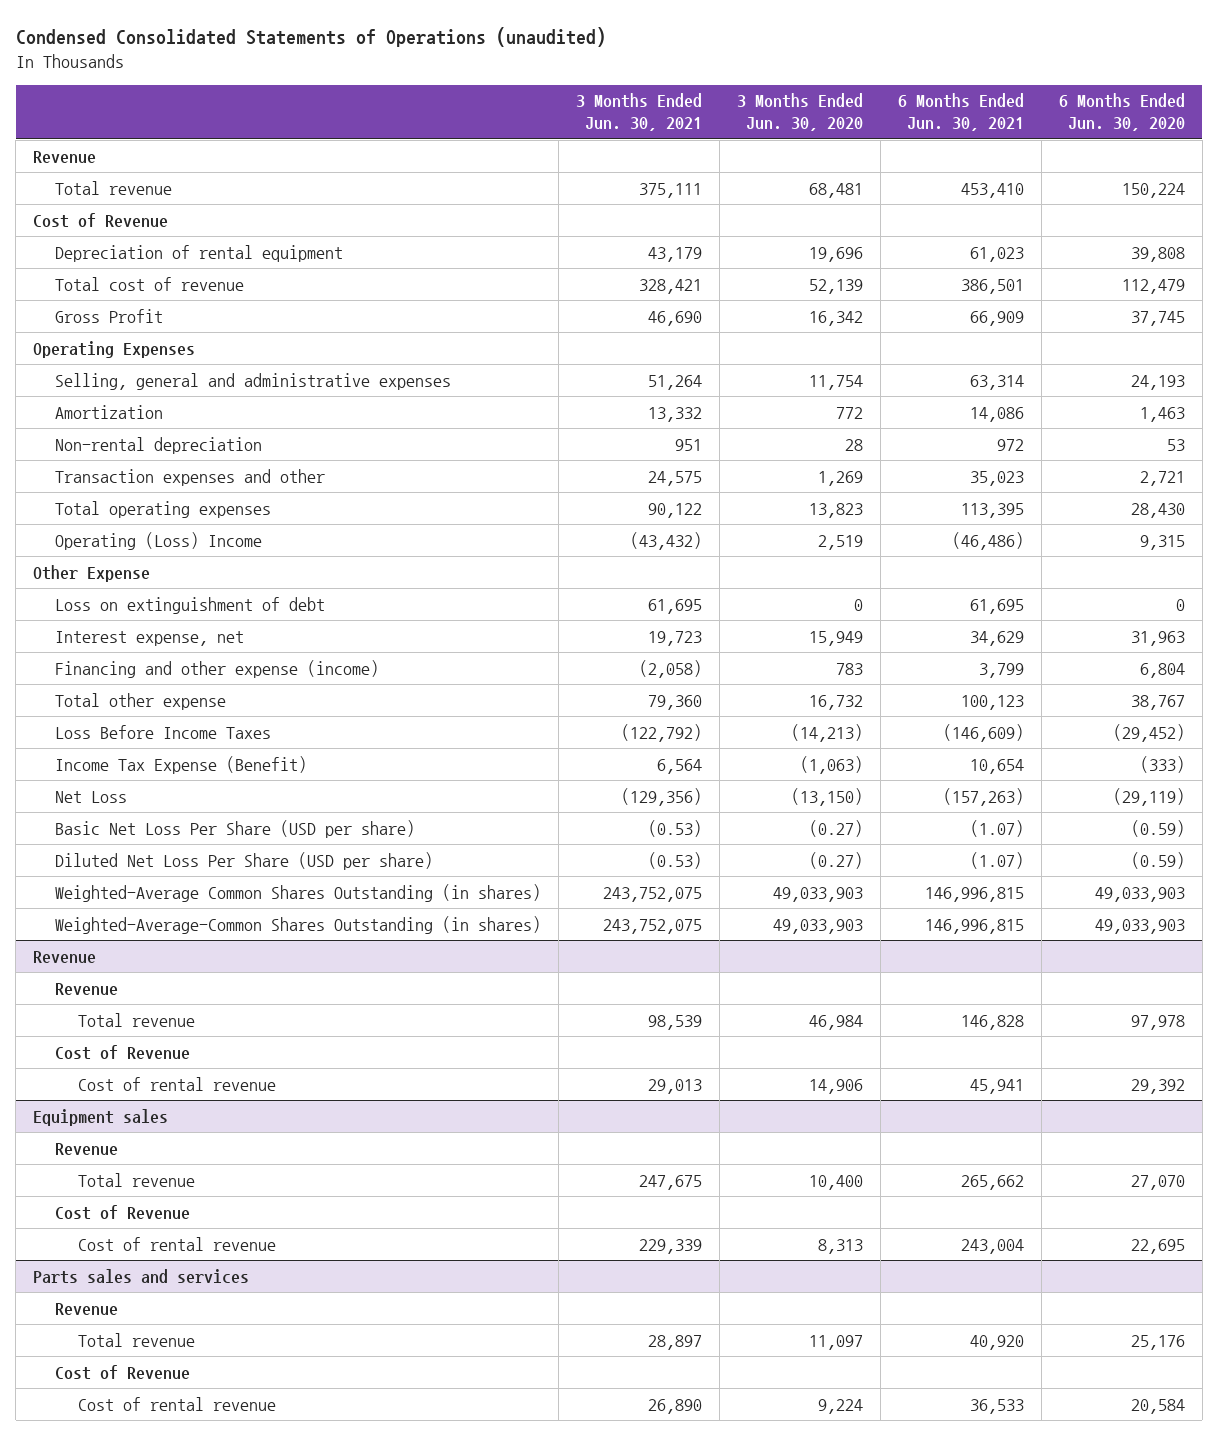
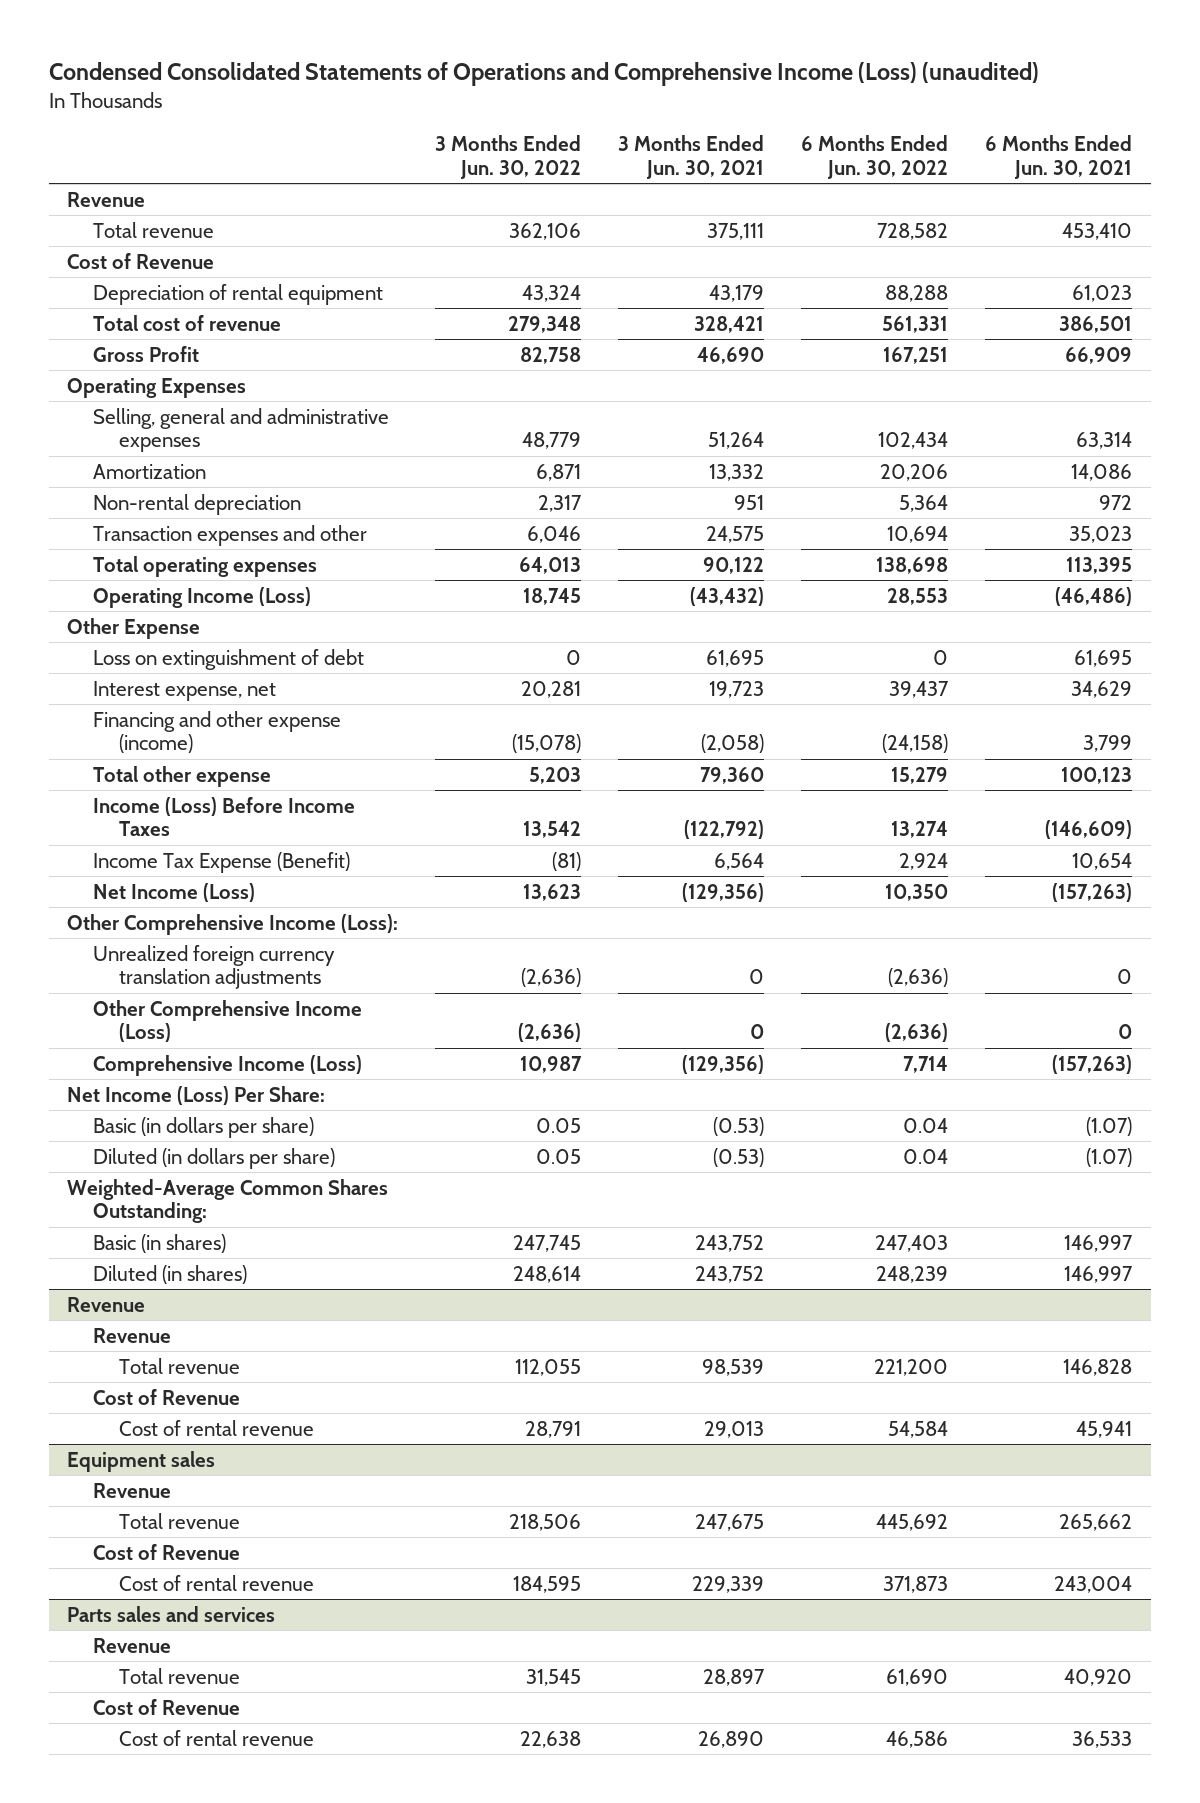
- Condensed Consolidated Statements of Operations (unaudited)
+ Condensed Consolidated Statements of Operations and Comprehensive Income (Loss) (unaudited)
- | 3 Months Ended Jun. 30, 2021 | 3 Months Ended Jun. 30, 2020 | 6 Months Ended Jun. 30, 2021 | 6 Months Ended Jun. 30, 2020
+ | 3 Months Ended Jun. 30, 2022 | 3 Months Ended Jun. 30, 2021 | 6 Months Ended Jun. 30, 2022 | 6 Months Ended Jun. 30, 2021
- Operating (Loss) Income | (43,432) | 2,519 | (46,486) | 9,315
+ Operating Income (Loss) | 18,745 | (43,432) | 28,553 | (46,486)
- Loss Before Income Taxes | (122,792) | (14,213) | (146,609) | (29,452)
+ Income (Loss) Before Income Taxes | 13,542 | (122,792) | 13,274 | (146,609)
- Net Loss | (129,356) | (13,150) | (157,263) | (29,119)
- Basic Net Loss Per Share (USD per share) | (0.53) | (0.27) | (1.07) | (0.59)
- Diluted Net Loss Per Share (USD per share) | (0.53) | (0.27) | (1.07) | (0.59)
- Weighted-Average Common Shares Outstanding (in shares) | 243,752,075 | 49,033,903 | 146,996,815 | 49,033,903
- Weighted-Average-Common Shares Outstanding (in shares) | 243,752,075 | 49,033,903 | 146,996,815 | 49,033,903
+ Net Income (Loss) | 13,623 | (129,356) | 10,350 | (157,263)
+ Other Comprehensive Income (Loss):
+ Unrealized foreign currency translation adjustments | (2,636) | 0 | (2,636) | 0
+ Other Comprehensive Income (Loss) | (2,636) | 0 | (2,636) | 0
+ Comprehensive Income (Loss) | 10,987 | (129,356) | 7,714 | (157,263)
+ Net Income (Loss) Per Share:
+ Basic (in dollars per share) | 0.05 | (0.53) | 0.04 | (1.07)
+ Diluted (in dollars per share) | 0.05 | (0.53) | 0.04 | (1.07)
+ Weighted-Average Common Shares Outstanding:
+ Basic (in shares) | 247,745 | 243,752 | 247,403 | 146,997
+ Diluted (in shares) | 248,614 | 243,752 | 248,239 | 146,997

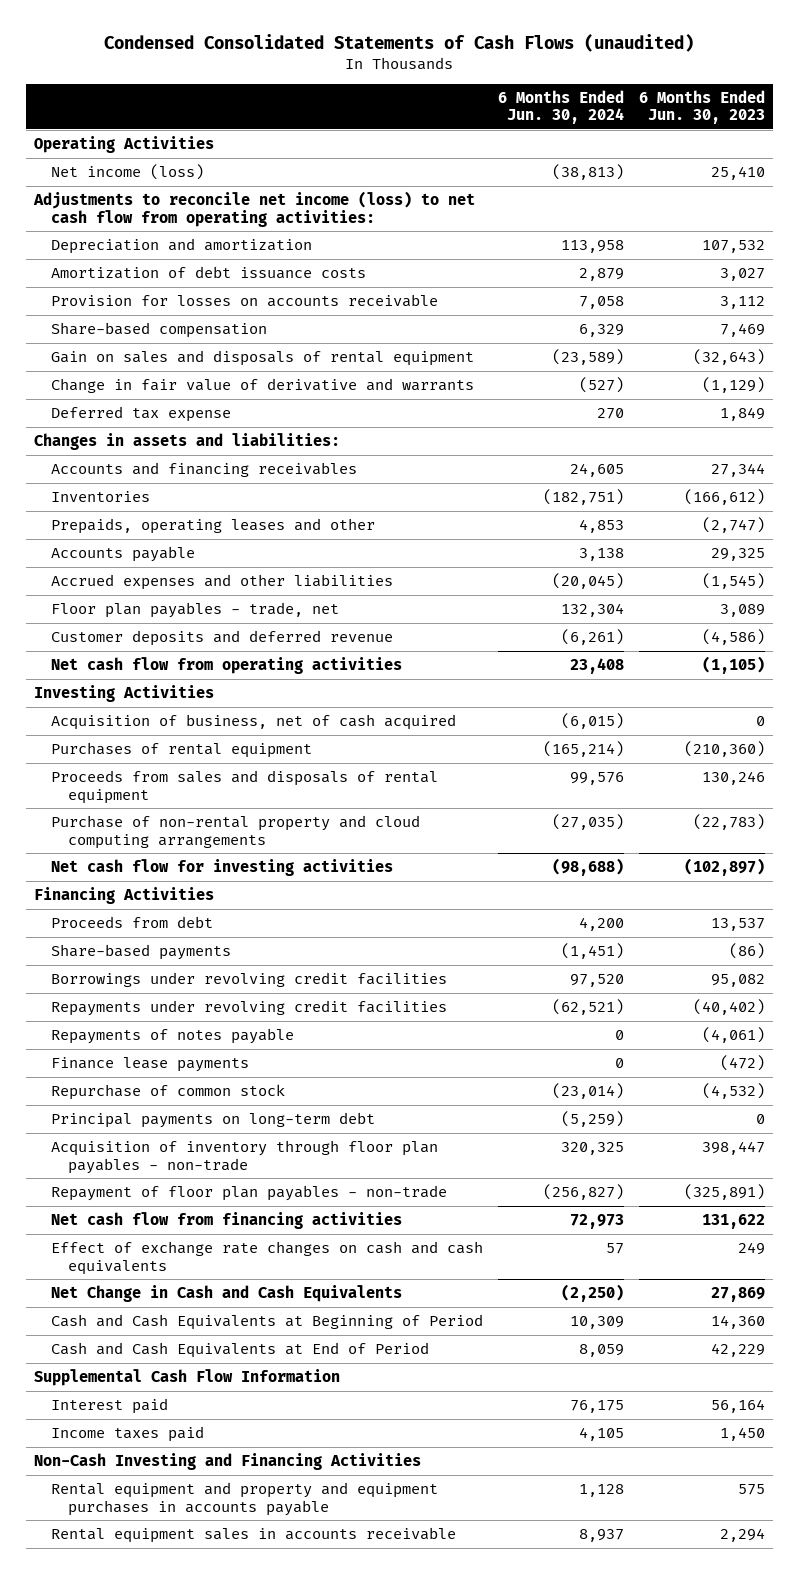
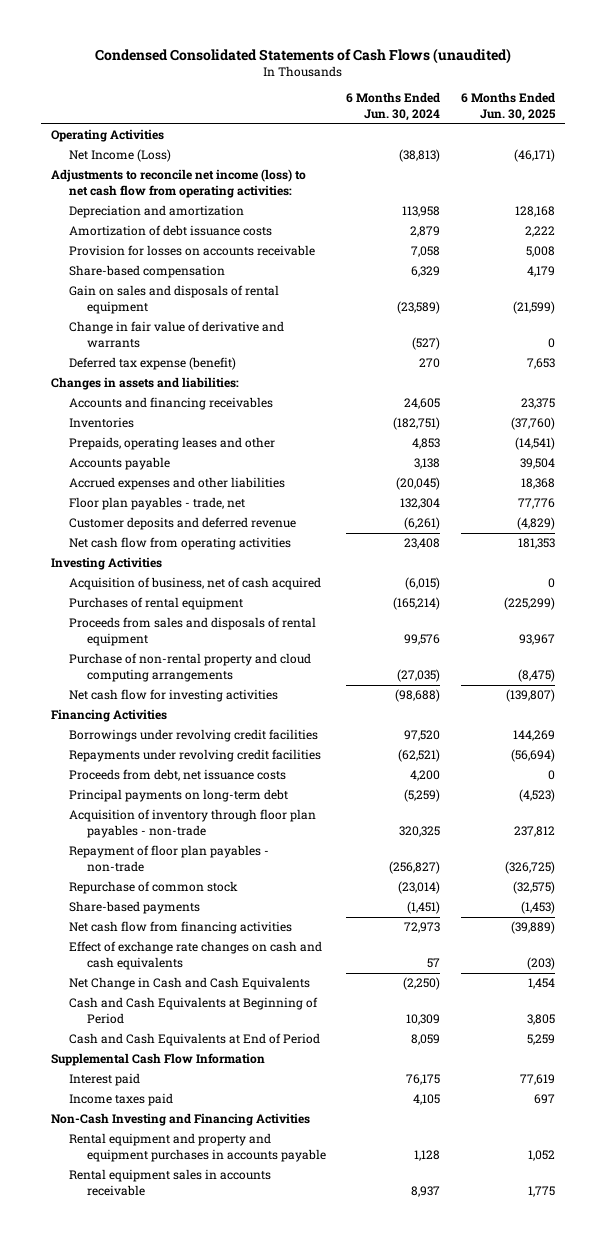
- | 6 Months Ended Jun. 30, 2024 | 6 Months Ended Jun. 30, 2023
+ | 6 Months Ended Jun. 30, 2024 | 6 Months Ended Jun. 30, 2025
- Net income (loss) | (38,813) | 25,410
+ Net Income (Loss) | (38,813) | (46,171)
- Deferred tax expense | 270 | 1,849
+ Deferred tax expense (benefit) | 270 | 7,653
- Proceeds from debt | 4,200 | 13,537
- Repayments of notes payable | 0 | (4,061)
- Finance lease payments | 0 | (472)
+ Proceeds from debt, net issuance costs | 4,200 | 0
moved down: Repurchase of common stock | (23,014) | (32,575)
moved down: Share-based payments | (1,451) | (1,453)

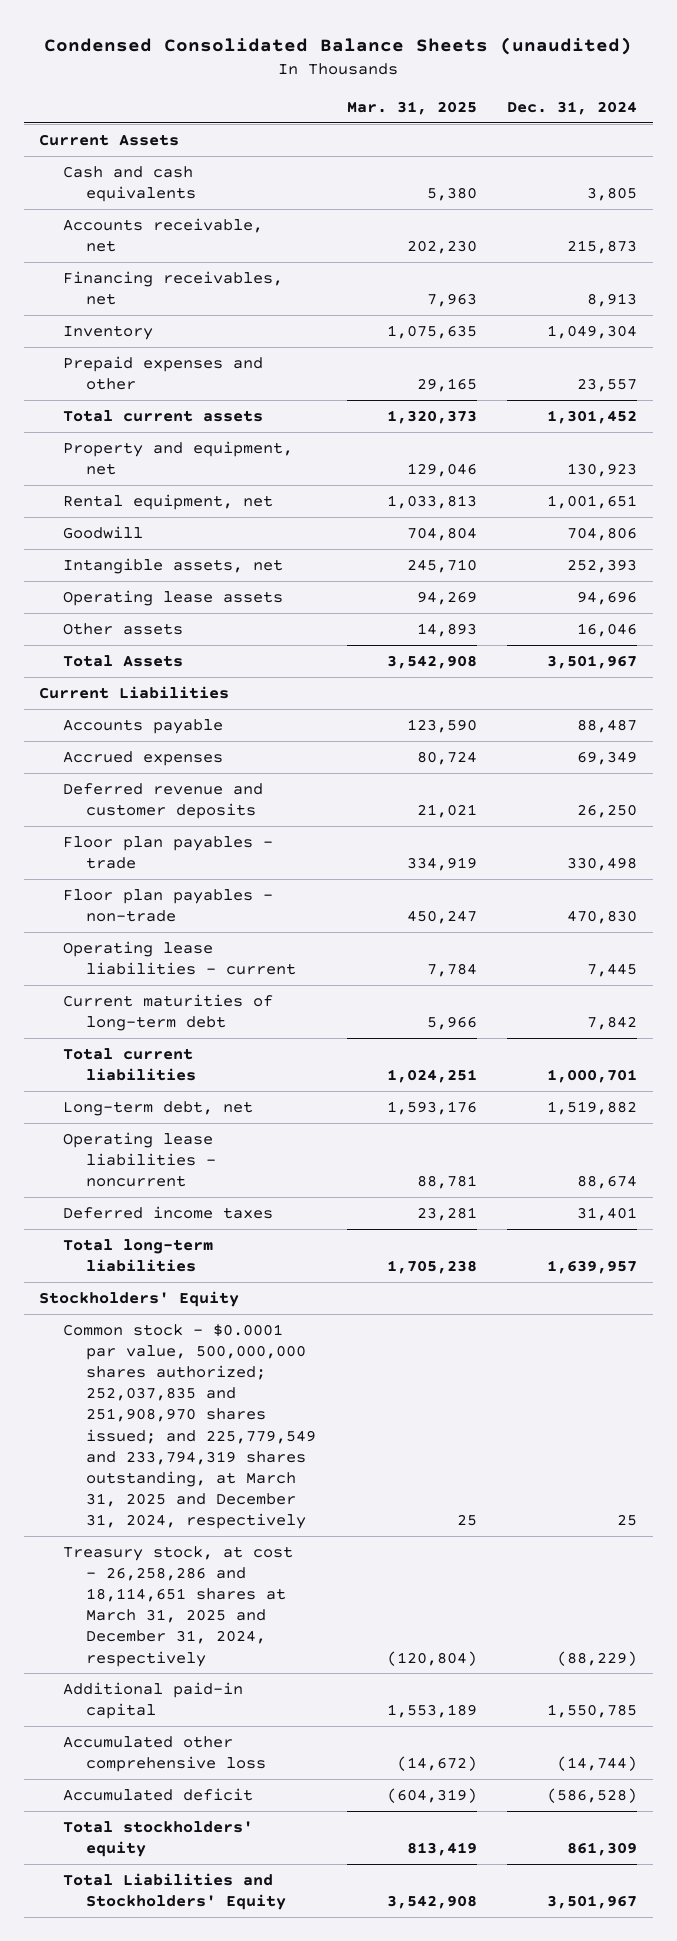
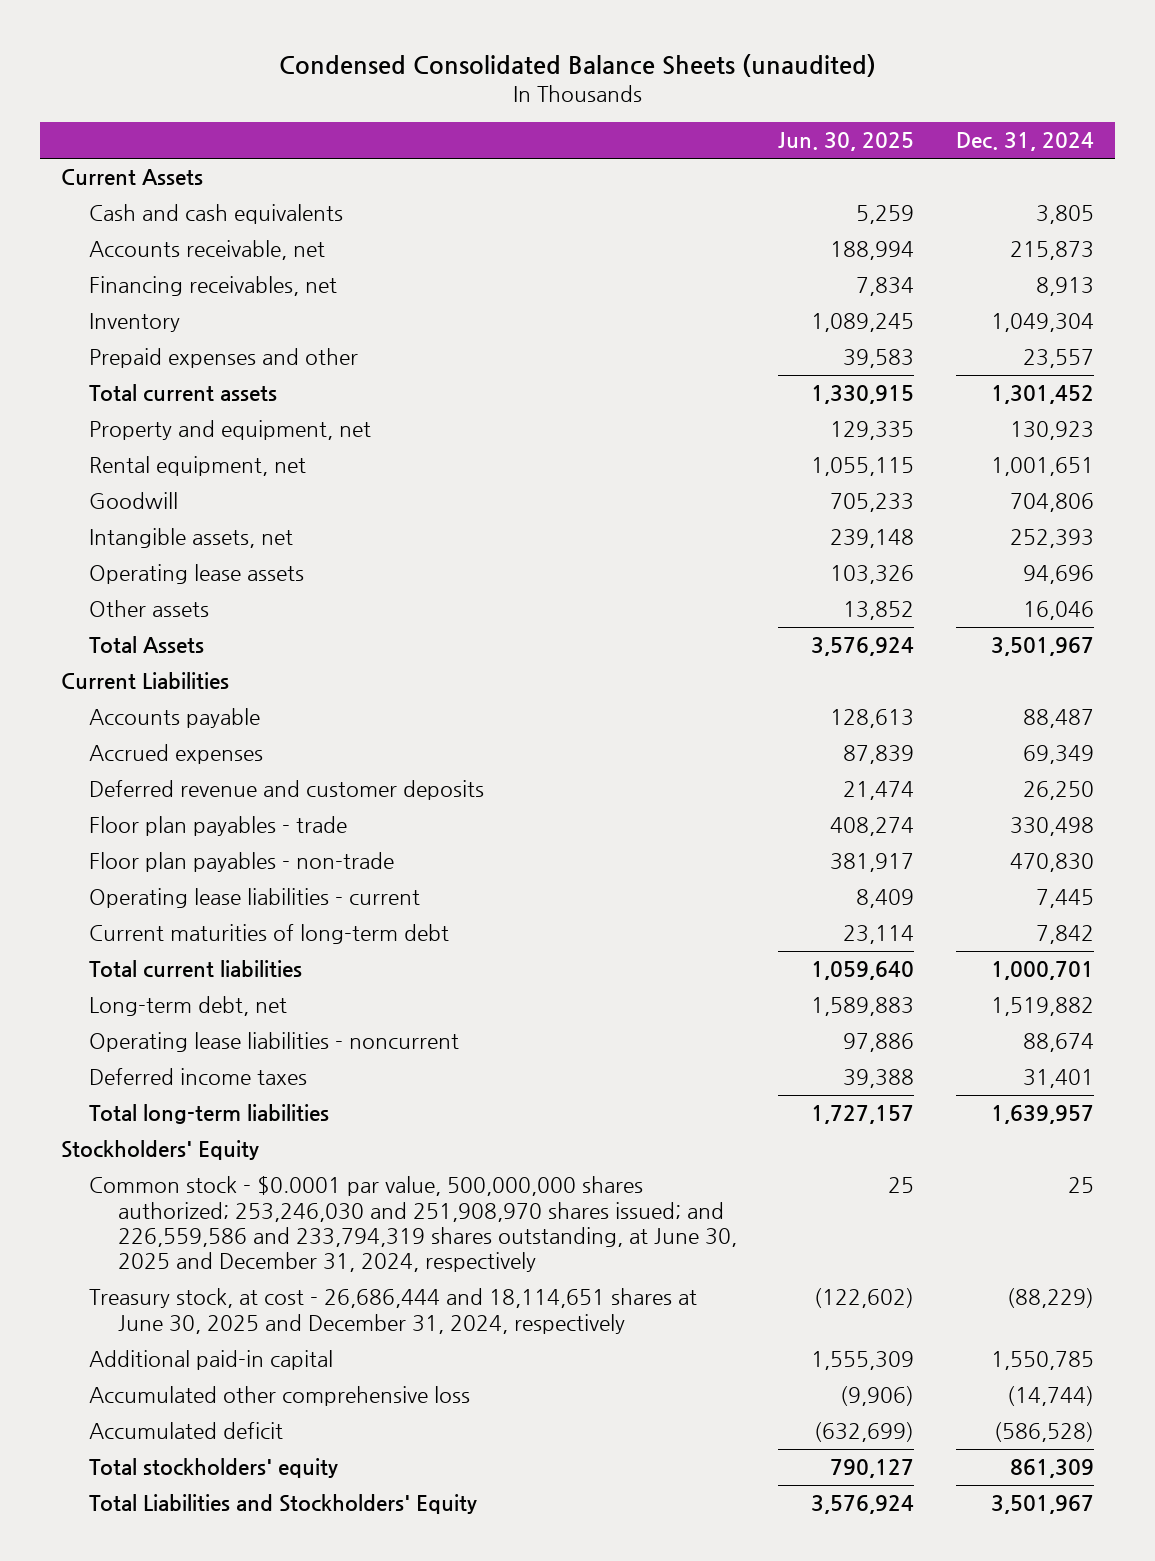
- | Mar. 31, 2025 | Dec. 31, 2024
+ | Jun. 30, 2025 | Dec. 31, 2024
- Common stock - $0.0001 par value, 500,000,000 shares authorized; 252,037,835 and 251,908,970 shares issued; and 225,779,549 and 233,794,319 shares outstanding, at March 31, 2025 and December 31, 2024, respectively | 25 | 25
- Treasury stock, at cost - 26,258,286 and 18,114,651 shares at March 31, 2025 and December 31, 2024, respectively | (120,804) | (88,229)
+ Common stock - $0.0001 par value, 500,000,000 shares authorized; 253,246,030 and 251,908,970 shares issued; and 226,559,586 and 233,794,319 shares outstanding, at June 30, 2025 and December 31, 2024, respectively | 25 | 25
+ Treasury stock, at cost - 26,686,444 and 18,114,651 shares at June 30, 2025 and December 31, 2024, respectively | (122,602) | (88,229)

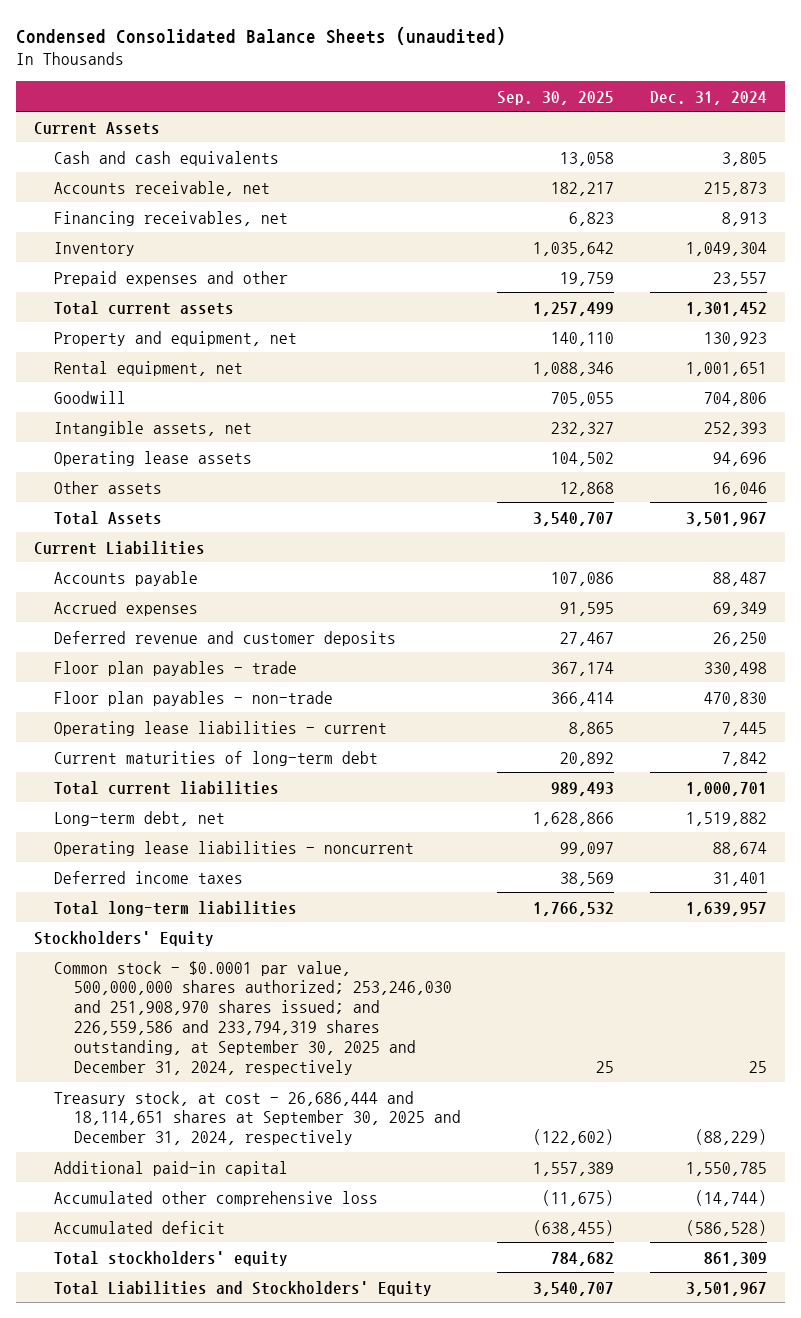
- | Jun. 30, 2025 | Dec. 31, 2024
+ | Sep. 30, 2025 | Dec. 31, 2024
- Common stock - $0.0001 par value, 500,000,000 shares authorized; 253,246,030 and 251,908,970 shares issued; and 226,559,586 and 233,794,319 shares outstanding, at June 30, 2025 and December 31, 2024, respectively | 25 | 25
- Treasury stock, at cost - 26,686,444 and 18,114,651 shares at June 30, 2025 and December 31, 2024, respectively | (122,602) | (88,229)
+ Common stock - $0.0001 par value, 500,000,000 shares authorized; 253,246,030 and 251,908,970 shares issued; and 226,559,586 and 233,794,319 shares outstanding, at September 30, 2025 and December 31, 2024, respectively | 25 | 25
+ Treasury stock, at cost - 26,686,444 and 18,114,651 shares at September 30, 2025 and December 31, 2024, respectively | (122,602) | (88,229)

